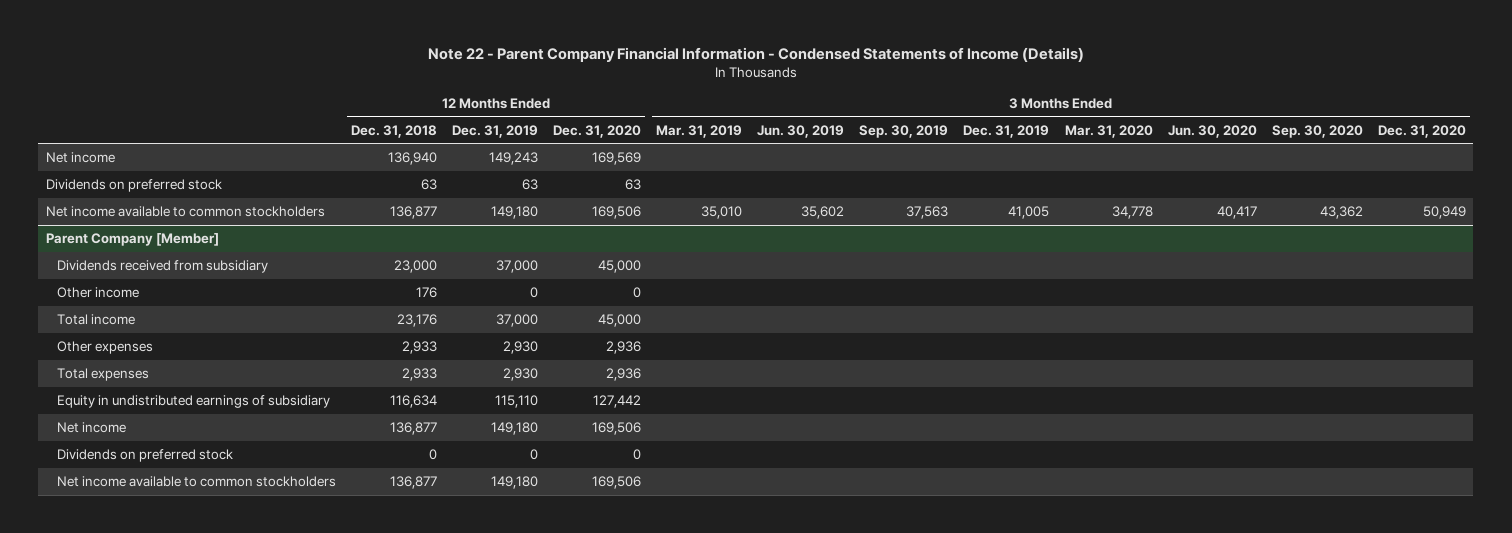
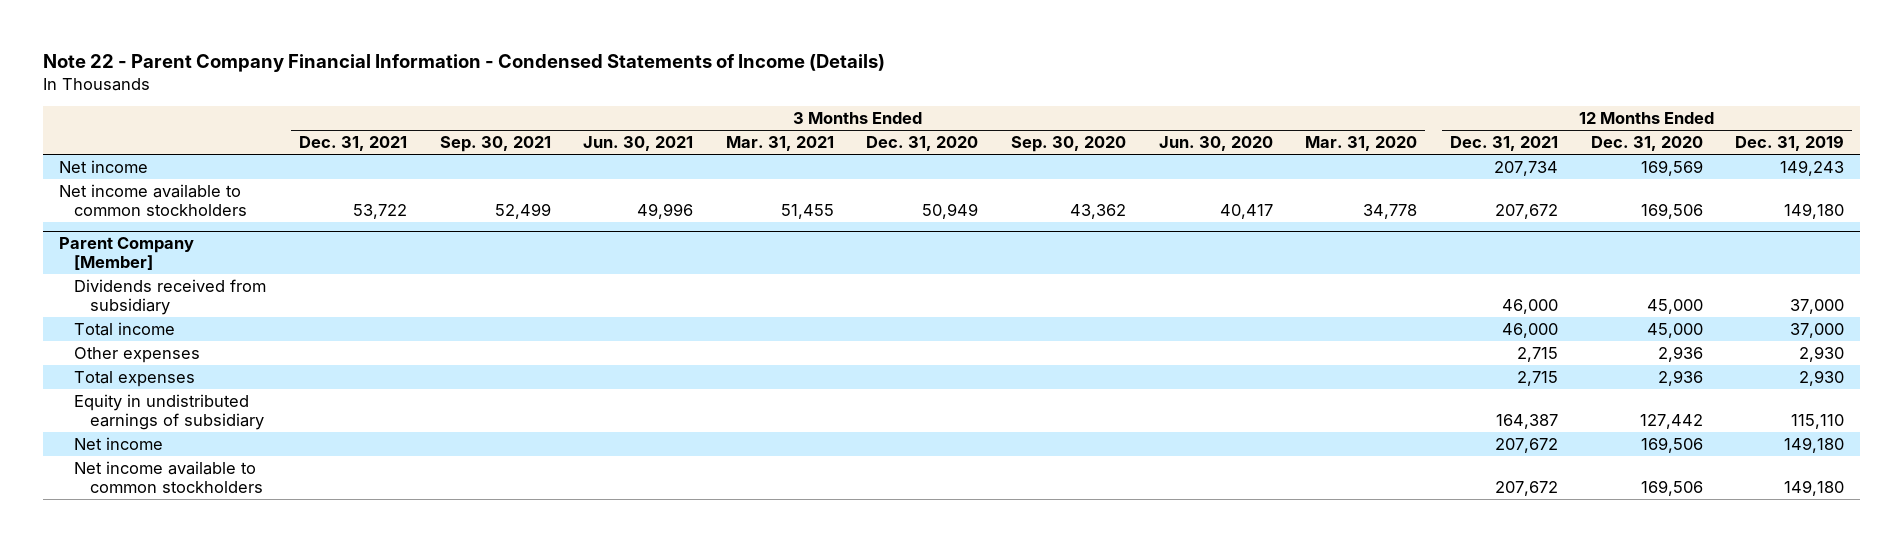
- | 12 Months Ended Dec. 31, 2018 | 12 Months Ended Dec. 31, 2019 | 12 Months Ended Dec. 31, 2020 | 3 Months Ended Mar. 31, 2019 | 3 Months Ended Jun. 30, 2019 | 3 Months Ended Sep. 30, 2019 | 3 Months Ended Dec. 31, 2019 | 3 Months Ended Mar. 31, 2020 | 3 Months Ended Jun. 30, 2020 | 3 Months Ended Sep. 30, 2020 | 3 Months Ended Dec. 31, 2020
+ | 3 Months Ended Dec. 31, 2021 | 3 Months Ended Sep. 30, 2021 | 3 Months Ended Jun. 30, 2021 | 3 Months Ended Mar. 31, 2021 | 3 Months Ended Dec. 31, 2020 | 3 Months Ended Sep. 30, 2020 | 3 Months Ended Jun. 30, 2020 | 3 Months Ended Mar. 31, 2020 | 12 Months Ended Dec. 31, 2021 | 12 Months Ended Dec. 31, 2020 | 12 Months Ended Dec. 31, 2019
- Dividends on preferred stock | 63 | 63 | 63 | | | | | | | |
@ Parent Company [Member]
- Other income | 176 | 0 | 0 | | | | | | | |
- Dividends on preferred stock | 0 | 0 | 0 | | | | | | | |

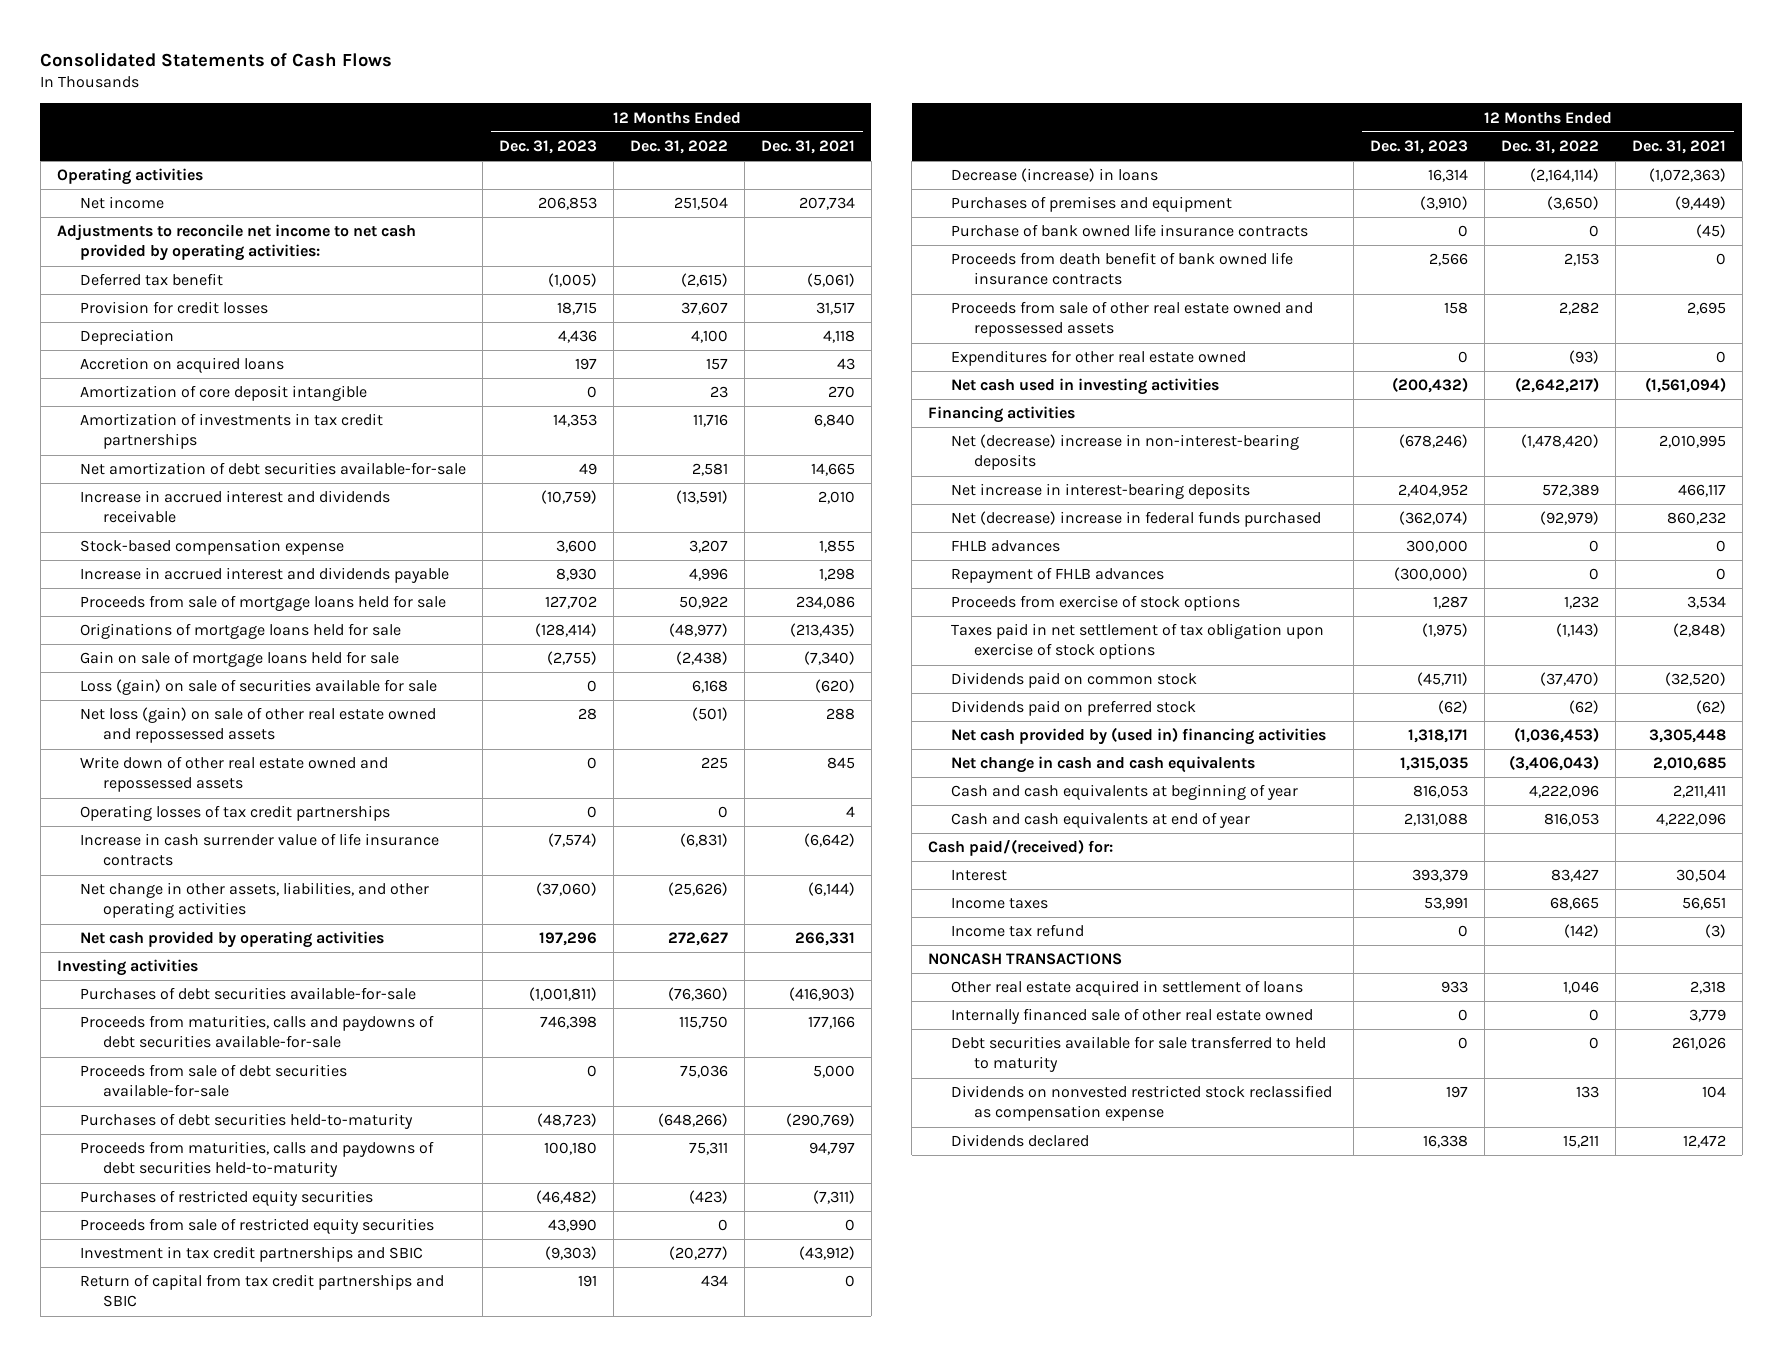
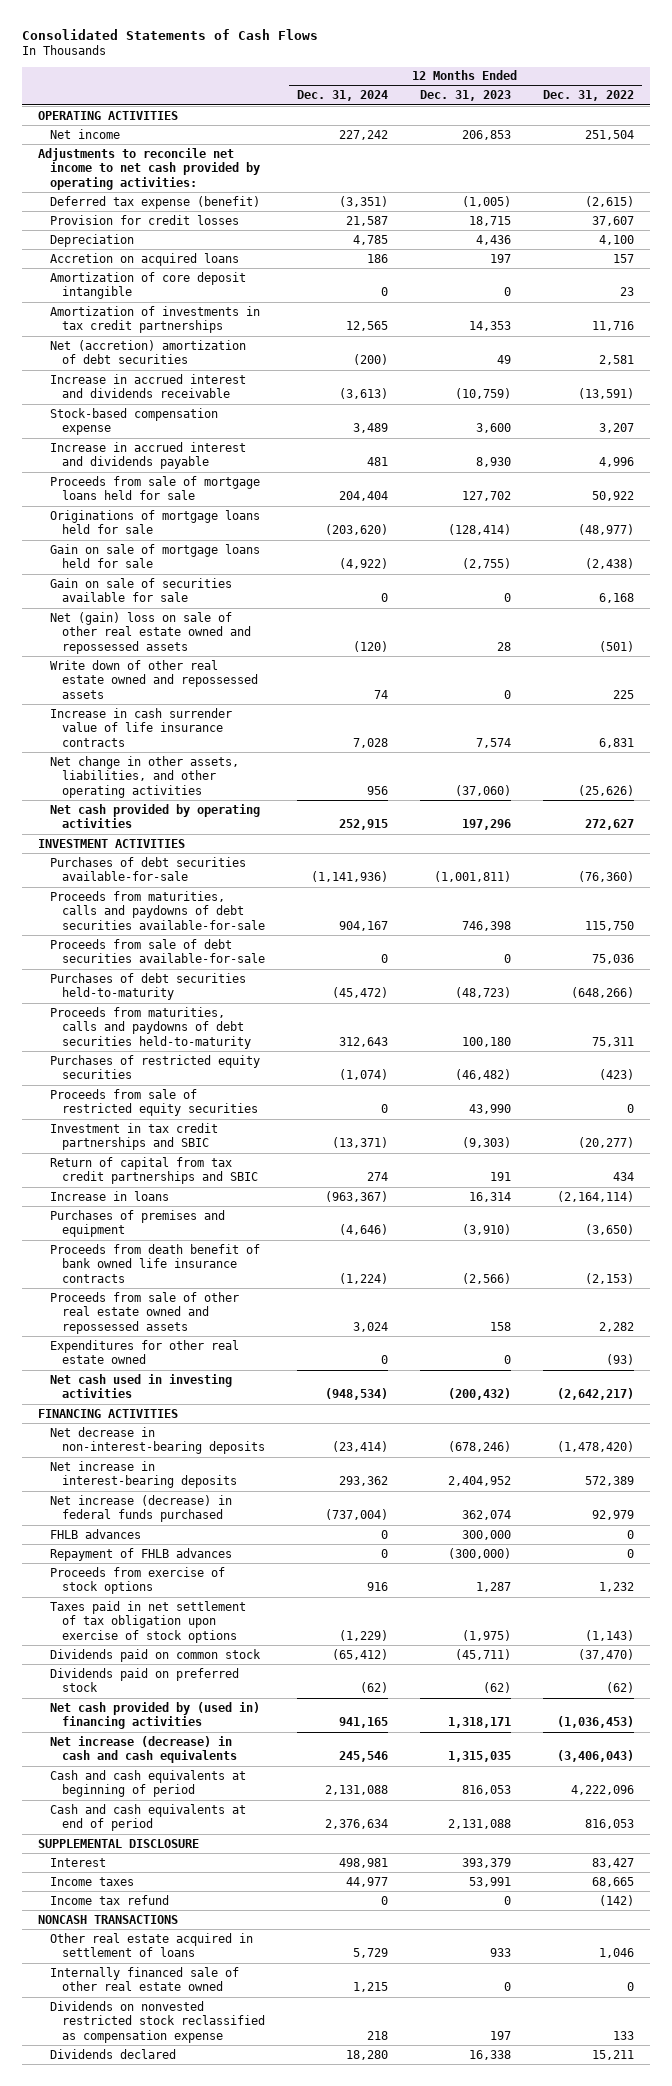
- | 12 Months Ended Dec. 31, 2023 | 12 Months Ended Dec. 31, 2022 | 12 Months Ended Dec. 31, 2021
+ | 12 Months Ended Dec. 31, 2024 | 12 Months Ended Dec. 31, 2023 | 12 Months Ended Dec. 31, 2022
- Operating activities
+ OPERATING ACTIVITIES
- Deferred tax benefit | (1,005) | (2,615) | (5,061)
+ Deferred tax expense (benefit) | (3,351) | (1,005) | (2,615)
- Net amortization of debt securities available-for-sale | 49 | 2,581 | 14,665
+ Net (accretion) amortization of debt securities | (200) | 49 | 2,581
- Loss (gain) on sale of securities available for sale | 0 | 6,168 | (620)
- Net loss (gain) on sale of other real estate owned and repossessed assets | 28 | (501) | 288
+ Gain on sale of securities available for sale | 0 | 0 | 6,168
+ Net (gain) loss on sale of other real estate owned and repossessed assets | (120) | 28 | (501)
- Operating losses of tax credit partnerships | 0 | 0 | 4
- Increase in cash surrender value of life insurance contracts | (7,574) | (6,831) | (6,642)
+ Increase in cash surrender value of life insurance contracts | 7,028 | 7,574 | 6,831
- Investing activities
+ INVESTMENT ACTIVITIES
- Decrease (increase) in loans | 16,314 | (2,164,114) | (1,072,363)
+ Increase in loans | (963,367) | 16,314 | (2,164,114)
- Purchase of bank owned life insurance contracts | 0 | 0 | (45)
- Proceeds from death benefit of bank owned life insurance contracts | 2,566 | 2,153 | 0
+ Proceeds from death benefit of bank owned life insurance contracts | (1,224) | (2,566) | (2,153)
- Financing activities
- Net (decrease) increase in non-interest-bearing deposits | (678,246) | (1,478,420) | 2,010,995
+ FINANCING ACTIVITIES
+ Net decrease in non-interest-bearing deposits | (23,414) | (678,246) | (1,478,420)
- Net (decrease) increase in federal funds purchased | (362,074) | (92,979) | 860,232
+ Net increase (decrease) in federal funds purchased | (737,004) | 362,074 | 92,979
- Net change in cash and cash equivalents | 1,315,035 | (3,406,043) | 2,010,685
- Cash and cash equivalents at beginning of year | 816,053 | 4,222,096 | 2,211,411
- Cash and cash equivalents at end of year | 2,131,088 | 816,053 | 4,222,096
- Cash paid/(received) for:
+ Net increase (decrease) in cash and cash equivalents | 245,546 | 1,315,035 | (3,406,043)
+ Cash and cash equivalents at beginning of period | 2,131,088 | 816,053 | 4,222,096
+ Cash and cash equivalents at end of period | 2,376,634 | 2,131,088 | 816,053
+ SUPPLEMENTAL DISCLOSURE
- Debt securities available for sale transferred to held to maturity | 0 | 0 | 261,026

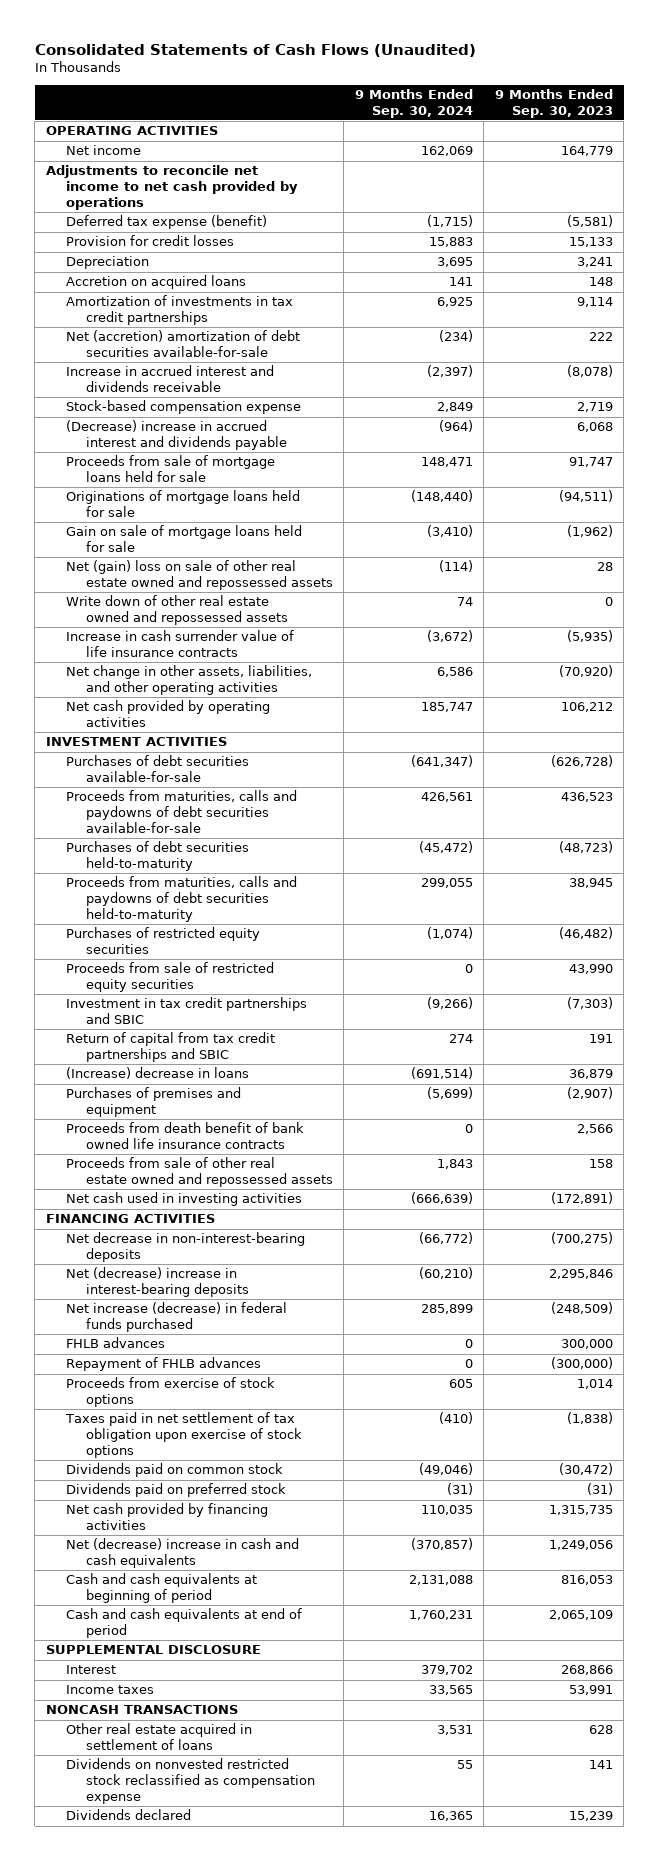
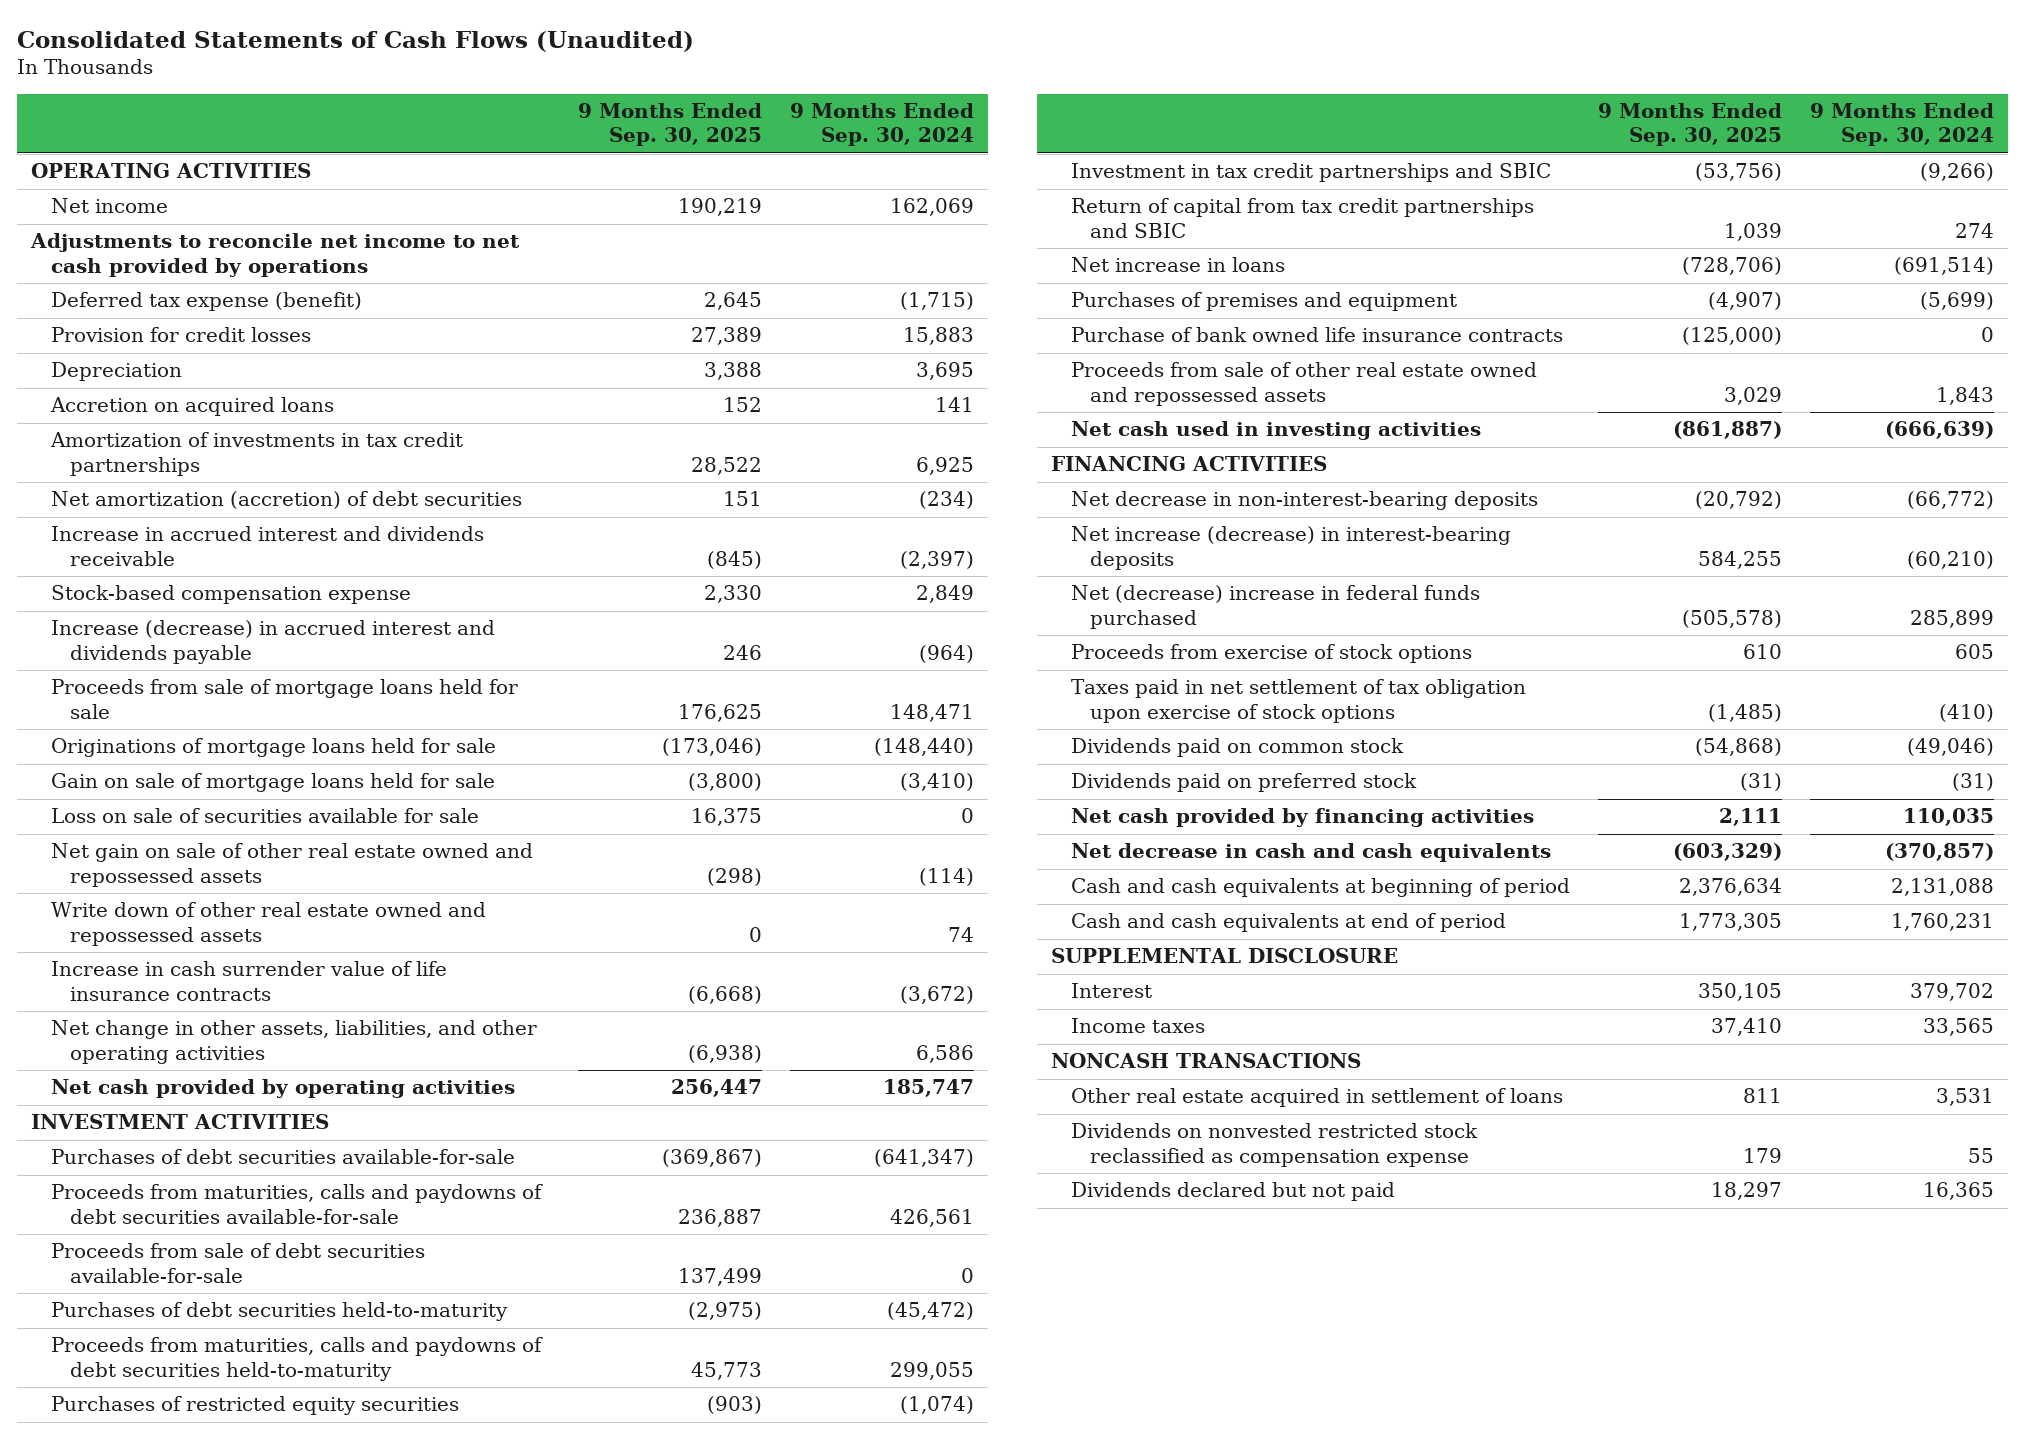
- | 9 Months Ended Sep. 30, 2024 | 9 Months Ended Sep. 30, 2023
+ | 9 Months Ended Sep. 30, 2025 | 9 Months Ended Sep. 30, 2024
- Net (accretion) amortization of debt securities available-for-sale | (234) | 222
+ Net amortization (accretion) of debt securities | 151 | (234)
- (Decrease) increase in accrued interest and dividends payable | (964) | 6,068
+ Increase (decrease) in accrued interest and dividends payable | 246 | (964)
- Net (gain) loss on sale of other real estate owned and repossessed assets | (114) | 28
+ Loss on sale of securities available for sale | 16,375 | 0
+ Net gain on sale of other real estate owned and repossessed assets | (298) | (114)
+ Proceeds from sale of debt securities available-for-sale | 137,499 | 0
- Proceeds from sale of restricted equity securities | 0 | 43,990
- (Increase) decrease in loans | (691,514) | 36,879
+ Net increase in loans | (728,706) | (691,514)
- Proceeds from death benefit of bank owned life insurance contracts | 0 | 2,566
+ Purchase of bank owned life insurance contracts | (125,000) | 0
- Net (decrease) increase in interest-bearing deposits | (60,210) | 2,295,846
- Net increase (decrease) in federal funds purchased | 285,899 | (248,509)
- FHLB advances | 0 | 300,000
- Repayment of FHLB advances | 0 | (300,000)
+ Net increase (decrease) in interest-bearing deposits | 584,255 | (60,210)
+ Net (decrease) increase in federal funds purchased | (505,578) | 285,899
- Net (decrease) increase in cash and cash equivalents | (370,857) | 1,249,056
+ Net decrease in cash and cash equivalents | (603,329) | (370,857)
- Dividends declared | 16,365 | 15,239
+ Dividends declared but not paid | 18,297 | 16,365

